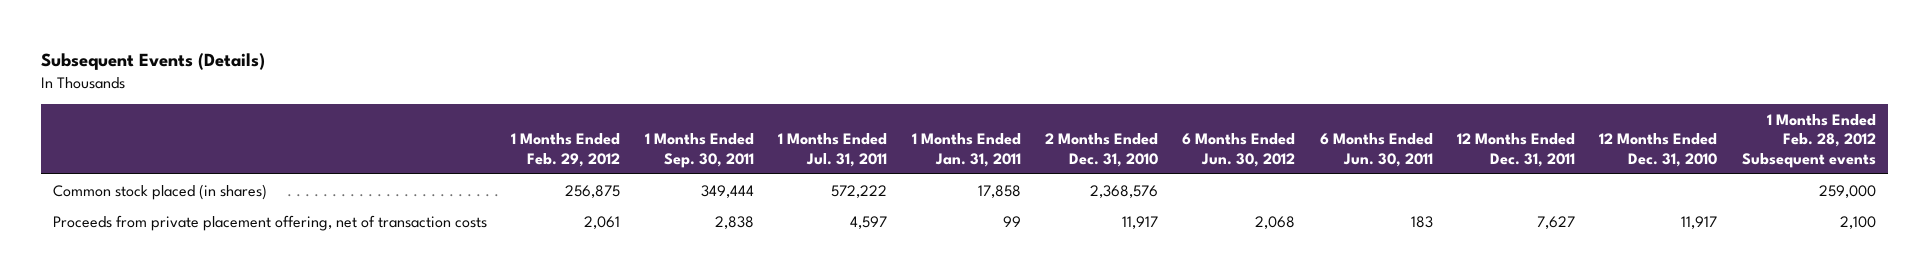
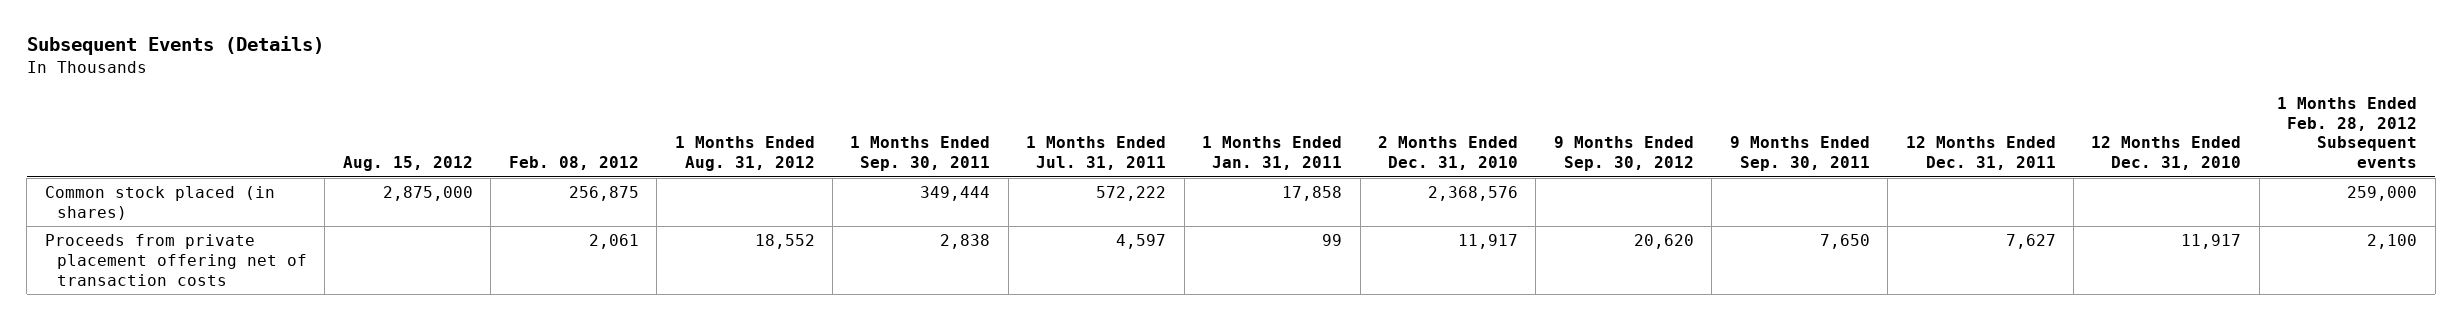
- | 1 Months Ended Feb. 29, 2012 | 1 Months Ended Sep. 30, 2011 | 1 Months Ended Jul. 31, 2011 | 1 Months Ended Jan. 31, 2011 | 2 Months Ended Dec. 31, 2010 | 6 Months Ended Jun. 30, 2012 | 6 Months Ended Jun. 30, 2011 | 12 Months Ended Dec. 31, 2011 | 12 Months Ended Dec. 31, 2010 | 1 Months Ended Feb. 28, 2012 Subsequent events
+ | Aug. 15, 2012 | Feb. 08, 2012 | 1 Months Ended Aug. 31, 2012 | 1 Months Ended Sep. 30, 2011 | 1 Months Ended Jul. 31, 2011 | 1 Months Ended Jan. 31, 2011 | 2 Months Ended Dec. 31, 2010 | 9 Months Ended Sep. 30, 2012 | 9 Months Ended Sep. 30, 2011 | 12 Months Ended Dec. 31, 2011 | 12 Months Ended Dec. 31, 2010 | 1 Months Ended Feb. 28, 2012 Subsequent events
- Proceeds from private placement offering, net of transaction costs | 2,061 | 2,838 | 4,597 | 99 | 11,917 | 2,068 | 183 | 7,627 | 11,917 | 2,100
+ Proceeds from private placement offering net of transaction costs | | 2,061 | 18,552 | 2,838 | 4,597 | 99 | 11,917 | 20,620 | 7,650 | 7,627 | 11,917 | 2,100

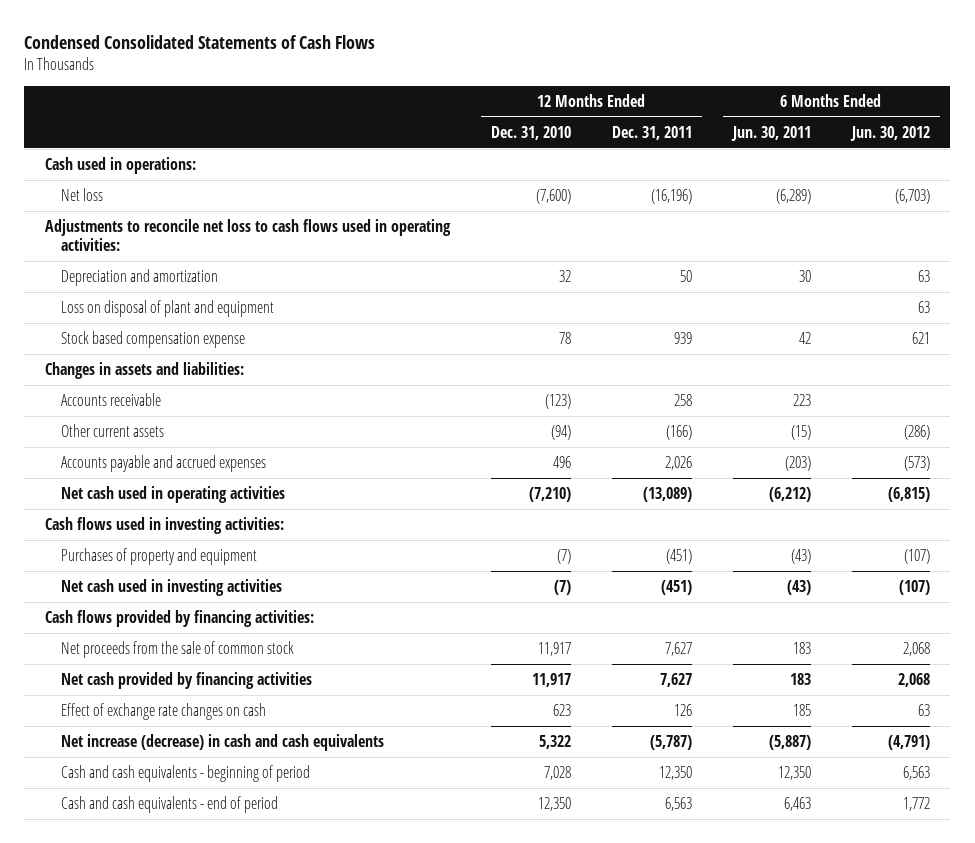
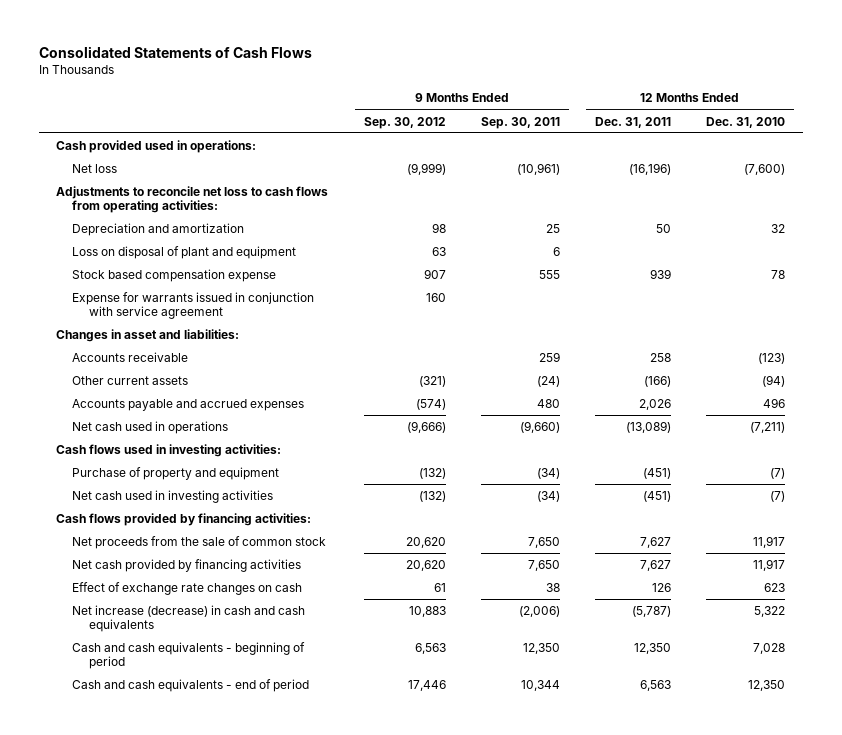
- Condensed Consolidated Statements of Cash Flows
+ Consolidated Statements of Cash Flows
- | 12 Months Ended Dec. 31, 2010 | 12 Months Ended Dec. 31, 2011 | 6 Months Ended Jun. 30, 2011 | 6 Months Ended Jun. 30, 2012
+ | 9 Months Ended Sep. 30, 2012 | 9 Months Ended Sep. 30, 2011 | 12 Months Ended Dec. 31, 2011 | 12 Months Ended Dec. 31, 2010
- Cash used in operations:
+ Cash provided used in operations:
- Adjustments to reconcile net loss to cash flows used in operating activities:
+ Adjustments to reconcile net loss to cash flows from operating activities:
- Changes in assets and liabilities:
+ Expense for warrants issued in conjunction with service agreement | 160 | | |
+ Changes in asset and liabilities:
- Net cash used in operating activities | (7,210) | (13,089) | (6,212) | (6,815)
+ Net cash used in operations | (9,666) | (9,660) | (13,089) | (7,211)
- Purchases of property and equipment | (7) | (451) | (43) | (107)
+ Purchase of property and equipment | (132) | (34) | (451) | (7)

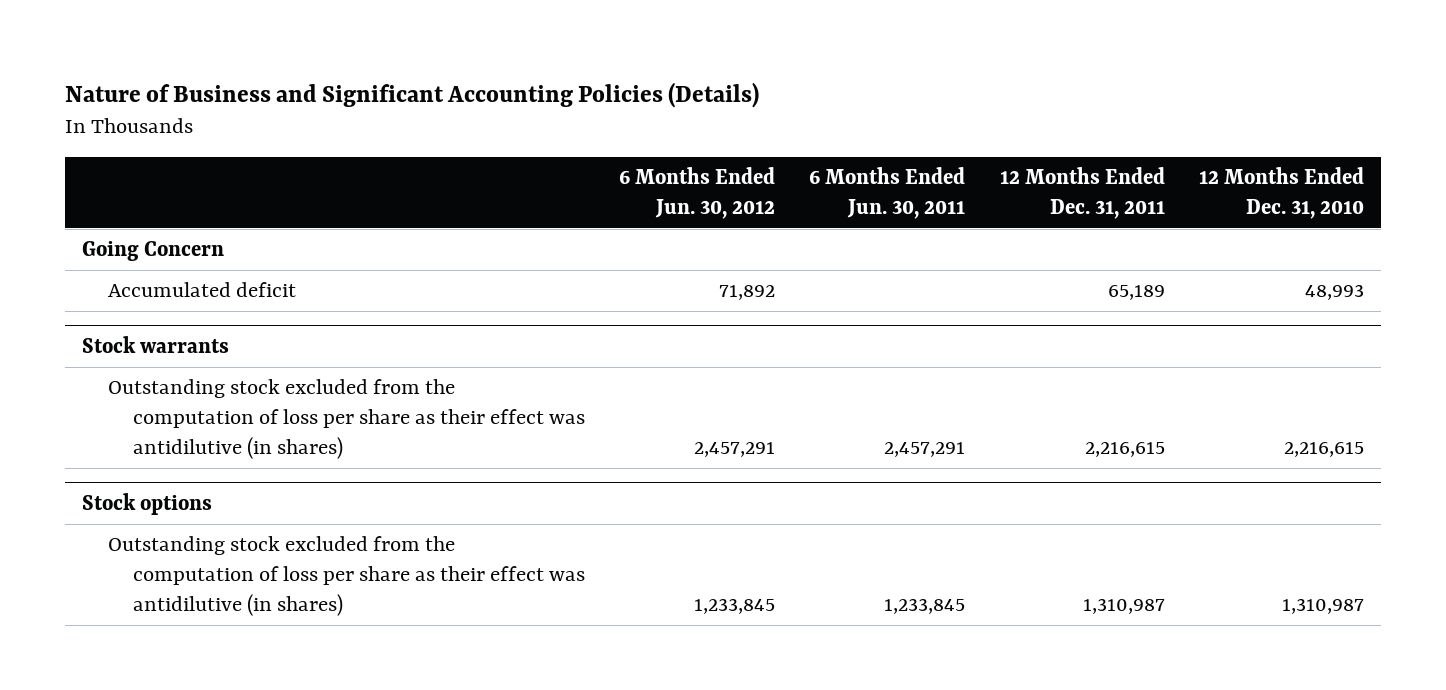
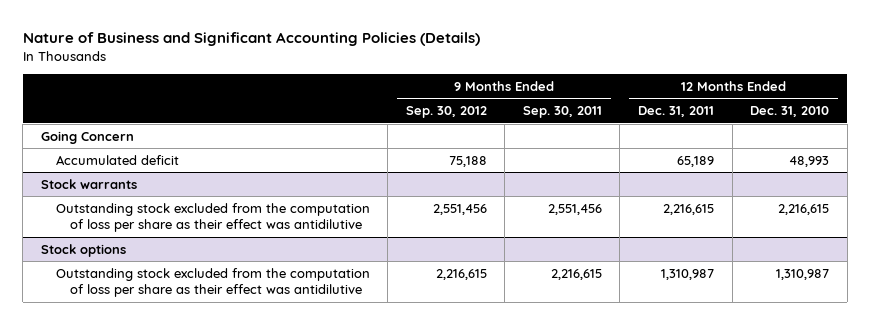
- | 6 Months Ended Jun. 30, 2012 | 6 Months Ended Jun. 30, 2011 | 12 Months Ended Dec. 31, 2011 | 12 Months Ended Dec. 31, 2010
+ | 9 Months Ended Sep. 30, 2012 | 9 Months Ended Sep. 30, 2011 | 12 Months Ended Dec. 31, 2011 | 12 Months Ended Dec. 31, 2010
@ Stock warrants
- Outstanding stock excluded from the computation of loss per share as their effect was antidilutive (in shares) | 2,457,291 | 2,457,291 | 2,216,615 | 2,216,615
+ Outstanding stock excluded from the computation of loss per share as their effect was antidilutive | 2,551,456 | 2,551,456 | 2,216,615 | 2,216,615
@ Stock options
- Outstanding stock excluded from the computation of loss per share as their effect was antidilutive (in shares) | 1,233,845 | 1,233,845 | 1,310,987 | 1,310,987
+ Outstanding stock excluded from the computation of loss per share as their effect was antidilutive | 2,216,615 | 2,216,615 | 1,310,987 | 1,310,987

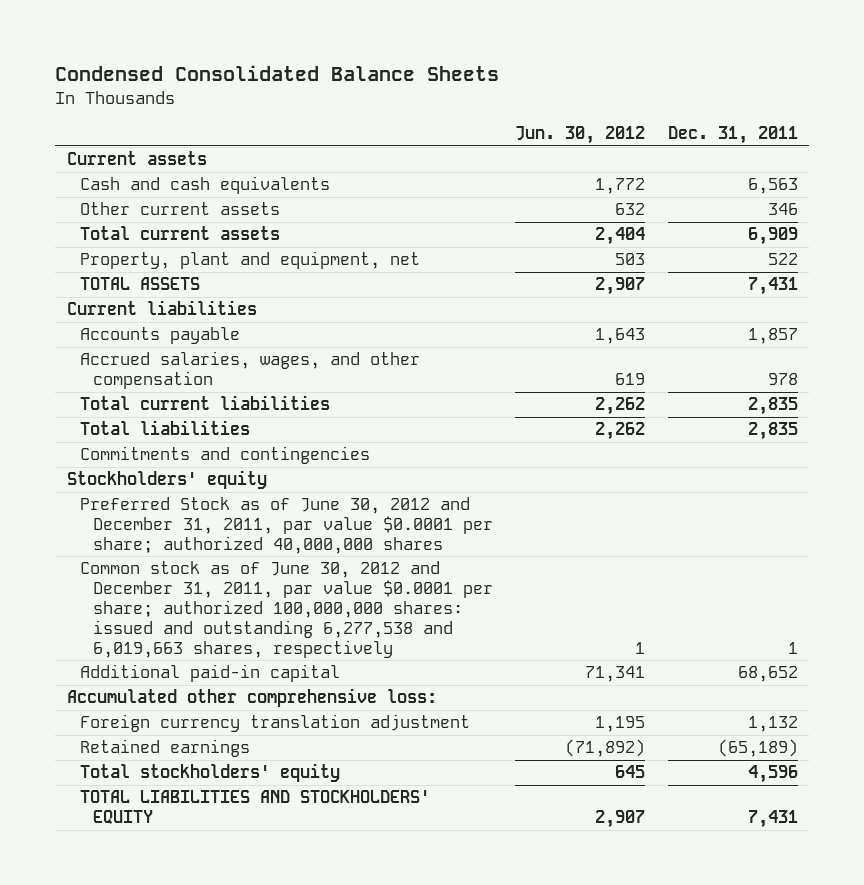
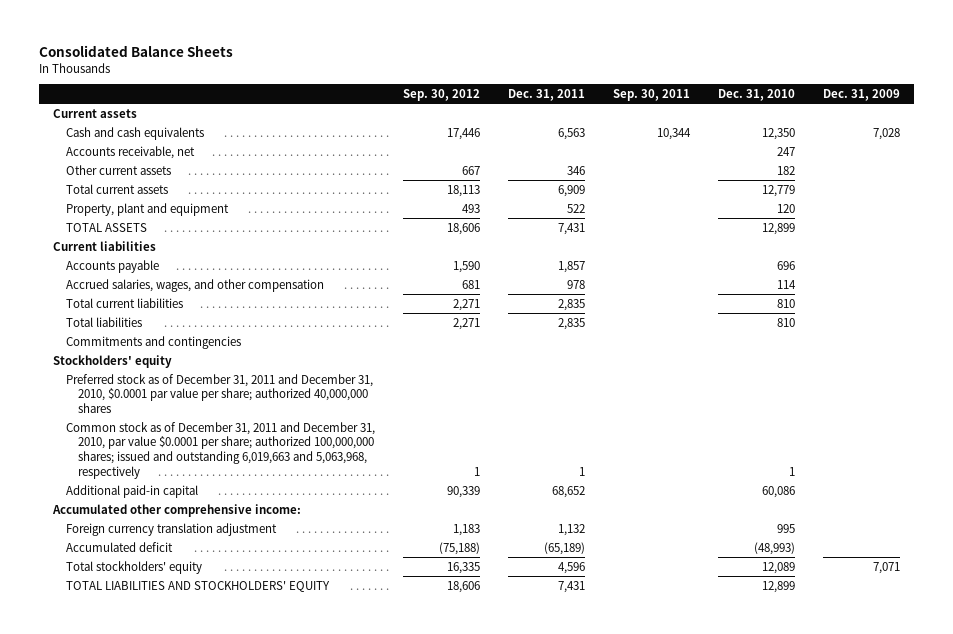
- Condensed Consolidated Balance Sheets
+ Consolidated Balance Sheets
- | Jun. 30, 2012 | Dec. 31, 2011
+ | Sep. 30, 2012 | Dec. 31, 2011 | Sep. 30, 2011 | Dec. 31, 2010 | Dec. 31, 2009
+ Accounts receivable, net | | | | 247 |
- Property, plant and equipment, net | 503 | 522
+ Property, plant and equipment | 493 | 522 | | 120 |
- Preferred Stock as of June 30, 2012 and December 31, 2011, par value $0.0001 per share; authorized 40,000,000 shares
- Common stock as of June 30, 2012 and December 31, 2011, par value $0.0001 per share; authorized 100,000,000 shares: issued and outstanding 6,277,538 and 6,019,663 shares, respectively | 1 | 1
+ Preferred stock as of December 31, 2011 and December 31, 2010, $0.0001 par value per share; authorized 40,000,000 shares
+ Common stock as of December 31, 2011 and December 31, 2010, par value $0.0001 per share; authorized 100,000,000 shares; issued and outstanding 6,019,663 and 5,063,968, respectively | 1 | 1 | | 1 |
- Accumulated other comprehensive loss:
+ Accumulated other comprehensive income:
- Retained earnings | (71,892) | (65,189)
+ Accumulated deficit | (75,188) | (65,189) | | (48,993) |

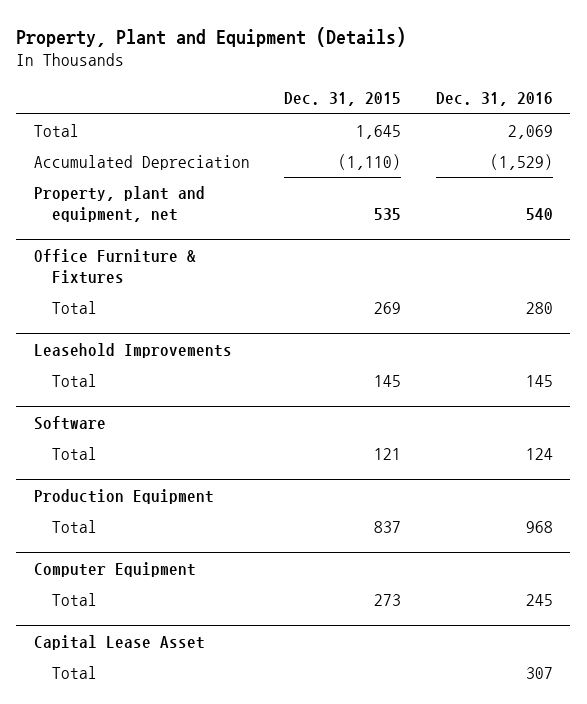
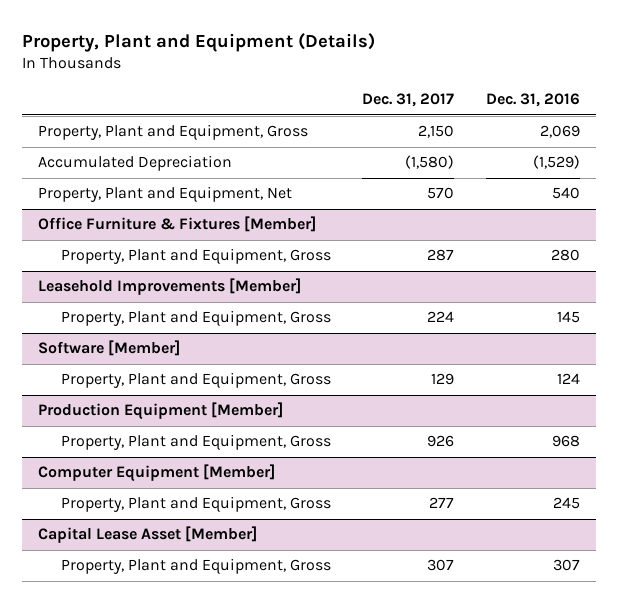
- | Dec. 31, 2015 | Dec. 31, 2016
+ | Dec. 31, 2017 | Dec. 31, 2016
- Total | 1,645 | 2,069
+ Property, Plant and Equipment, Gross | 2,150 | 2,069
- Property, plant and equipment, net | 535 | 540
- Office Furniture & Fixtures
- Total | 269 | 280
- Leasehold Improvements
- Total | 145 | 145
- Software
- Total | 121 | 124
- Production Equipment
- Total | 837 | 968
- Computer Equipment
- Total | 273 | 245
- Capital Lease Asset
- Total | | 307
+ Property, Plant and Equipment, Net | 570 | 540
+ Office Furniture & Fixtures [Member]
+ Property, Plant and Equipment, Gross | 287 | 280
+ Leasehold Improvements [Member]
+ Property, Plant and Equipment, Gross | 224 | 145
+ Software [Member]
+ Property, Plant and Equipment, Gross | 129 | 124
+ Production Equipment [Member]
+ Property, Plant and Equipment, Gross | 926 | 968
+ Computer Equipment [Member]
+ Property, Plant and Equipment, Gross | 277 | 245
+ Capital Lease Asset [Member]
+ Property, Plant and Equipment, Gross | 307 | 307

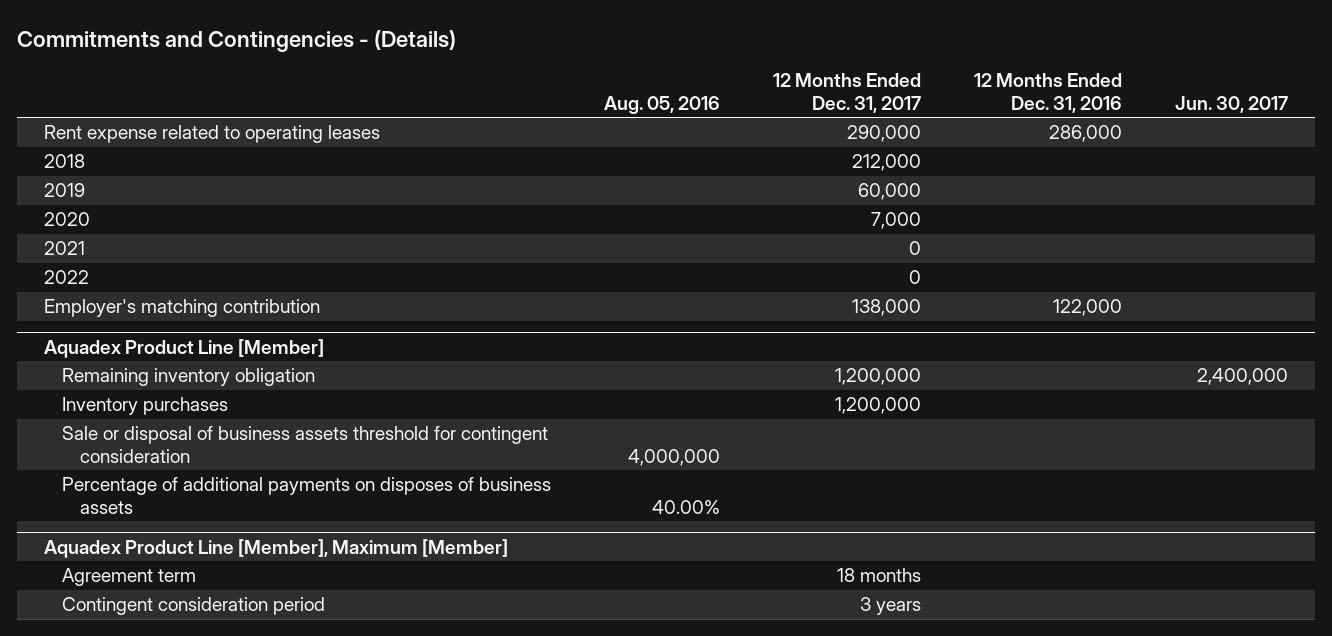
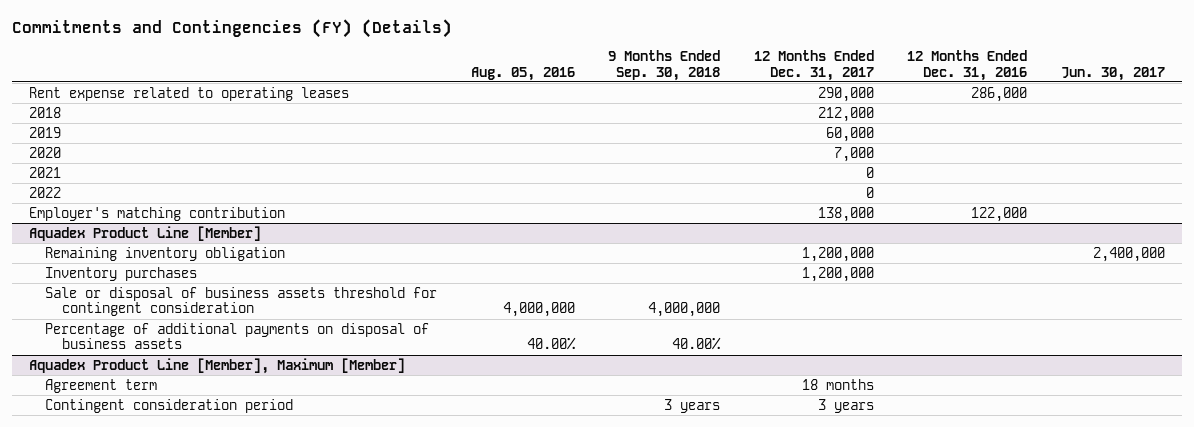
- Commitments and Contingencies - (Details)
+ Commitments and Contingencies (FY) (Details)
- | Aug. 05, 2016 | 12 Months Ended Dec. 31, 2017 | 12 Months Ended Dec. 31, 2016 | Jun. 30, 2017
+ | Aug. 05, 2016 | 9 Months Ended Sep. 30, 2018 | 12 Months Ended Dec. 31, 2017 | 12 Months Ended Dec. 31, 2016 | Jun. 30, 2017
@ Aquadex Product Line [Member]
- Percentage of additional payments on disposes of business assets | 40.00% | | |
+ Percentage of additional payments on disposal of business assets | 40.00% | 40.00% | | |

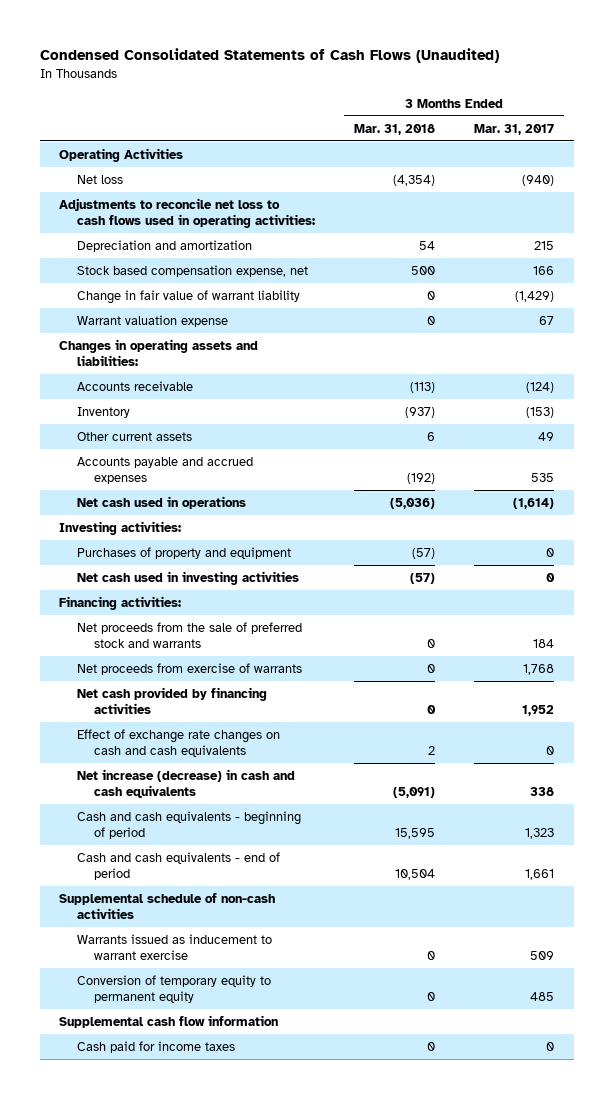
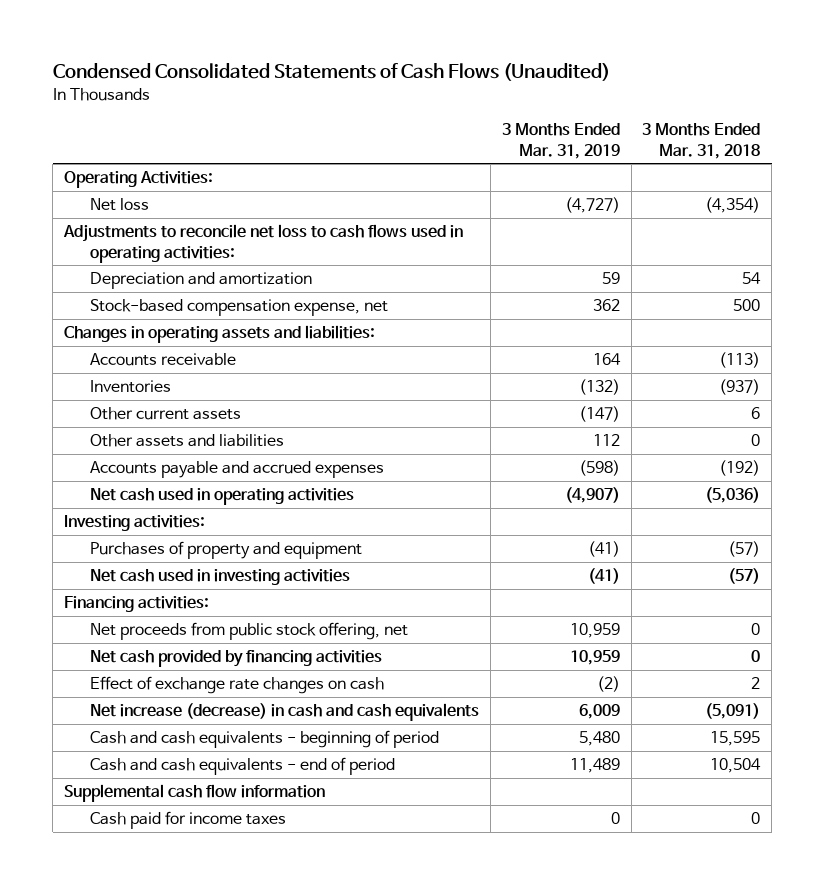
- | 3 Months Ended Mar. 31, 2018 | 3 Months Ended Mar. 31, 2017
+ | 3 Months Ended Mar. 31, 2019 | 3 Months Ended Mar. 31, 2018
- Operating Activities
+ Operating Activities:
- Stock based compensation expense, net | 500 | 166
- Change in fair value of warrant liability | 0 | (1,429)
- Warrant valuation expense | 0 | 67
+ Stock-based compensation expense, net | 362 | 500
- Inventory | (937) | (153)
+ Inventories | (132) | (937)
+ Other assets and liabilities | 112 | 0
- Net cash used in operations | (5,036) | (1,614)
+ Net cash used in operating activities | (4,907) | (5,036)
- Net proceeds from the sale of preferred stock and warrants | 0 | 184
- Net proceeds from exercise of warrants | 0 | 1,768
+ Net proceeds from public stock offering, net | 10,959 | 0
- Effect of exchange rate changes on cash and cash equivalents | 2 | 0
+ Effect of exchange rate changes on cash | (2) | 2
- Supplemental schedule of non-cash activities
- Warrants issued as inducement to warrant exercise | 0 | 509
- Conversion of temporary equity to permanent equity | 0 | 485

